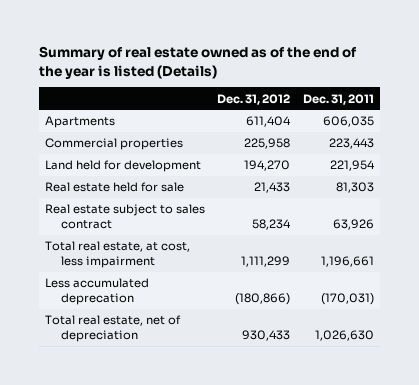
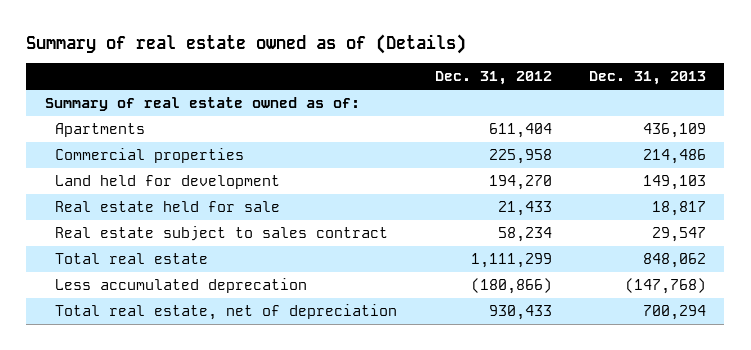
- Summary of real estate owned as of the end of the year is listed (Details)
+ Summary of real estate owned as of (Details)
- | Dec. 31, 2012 | Dec. 31, 2011
+ | Dec. 31, 2012 | Dec. 31, 2013
+ Summary of real estate owned as of:
- Total real estate, at cost, less impairment | 1,111,299 | 1,196,661
+ Total real estate | 1,111,299 | 848,062

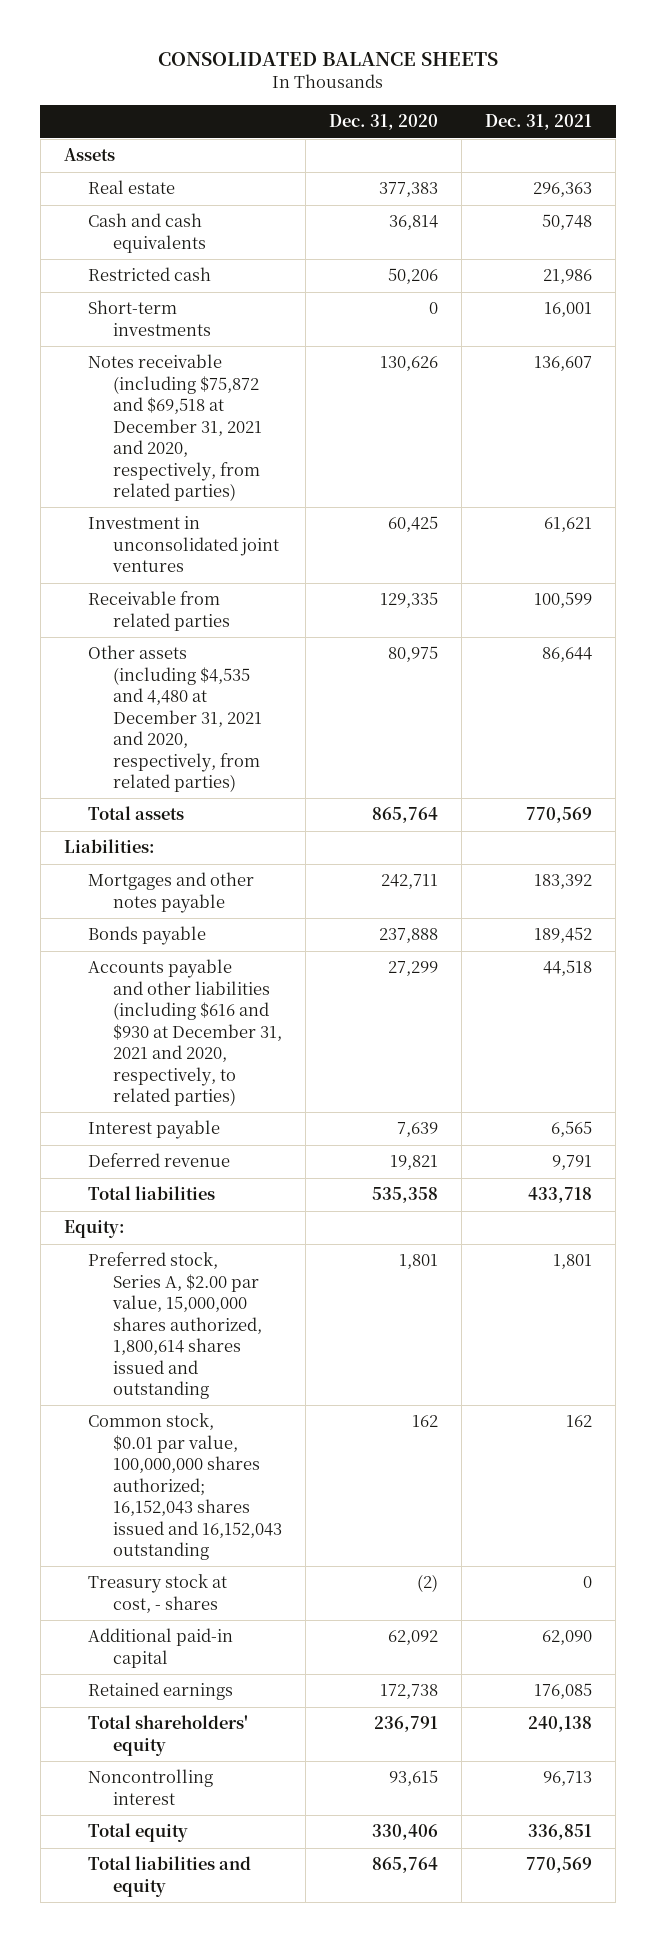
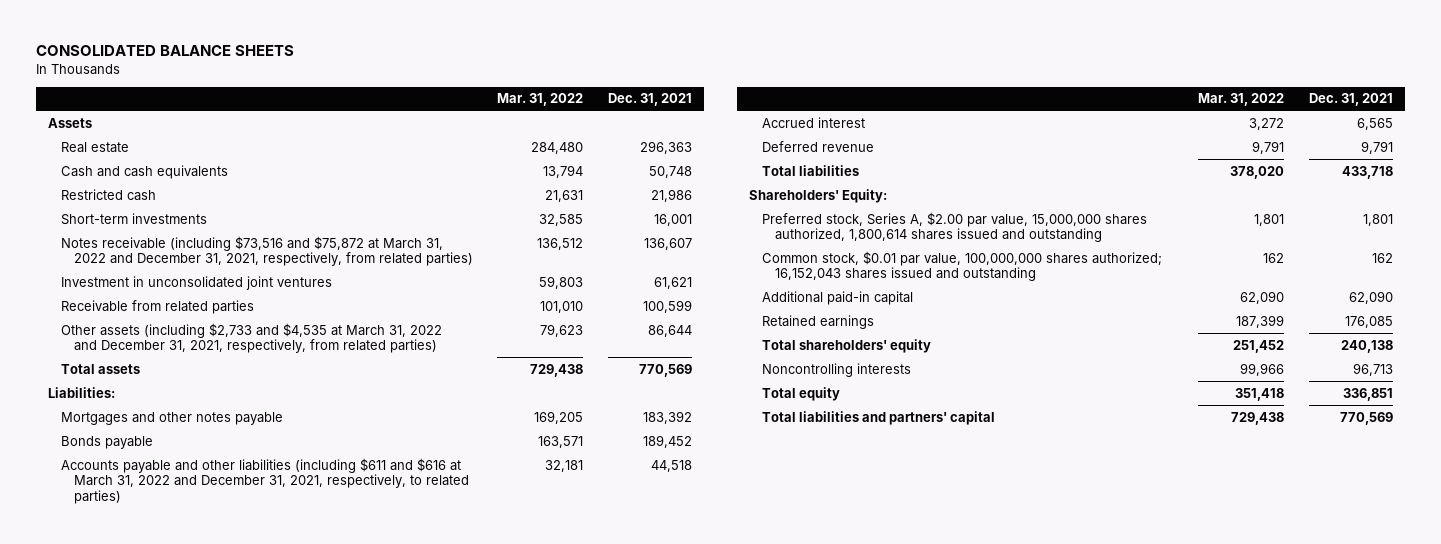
- | Dec. 31, 2020 | Dec. 31, 2021
+ | Mar. 31, 2022 | Dec. 31, 2021
- Notes receivable (including $75,872 and $69,518 at December 31, 2021 and 2020, respectively, from related parties) | 130,626 | 136,607
+ Notes receivable (including $73,516 and $75,872 at March 31, 2022 and December 31, 2021, respectively, from related parties) | 136,512 | 136,607
- Other assets (including $4,535 and 4,480 at December 31, 2021 and 2020, respectively, from related parties) | 80,975 | 86,644
+ Other assets (including $2,733 and $4,535 at March 31, 2022 and December 31, 2021, respectively, from related parties) | 79,623 | 86,644
- Accounts payable and other liabilities (including $616 and $930 at December 31, 2021 and 2020, respectively, to related parties) | 27,299 | 44,518
- Interest payable | 7,639 | 6,565
+ Accounts payable and other liabilities (including $611 and $616 at March 31, 2022 and December 31, 2021, respectively, to related parties) | 32,181 | 44,518
+ Accrued interest | 3,272 | 6,565
- Equity:
+ Shareholders' Equity:
- Common stock, $0.01 par value, 100,000,000 shares authorized; 16,152,043 shares issued and 16,152,043 outstanding | 162 | 162
- Treasury stock at cost, - shares | (2) | 0
+ Common stock, $0.01 par value, 100,000,000 shares authorized; 16,152,043 shares issued and outstanding | 162 | 162
- Noncontrolling interest | 93,615 | 96,713
+ Noncontrolling interests | 99,966 | 96,713
- Total liabilities and equity | 865,764 | 770,569
+ Total liabilities and partners' capital | 729,438 | 770,569

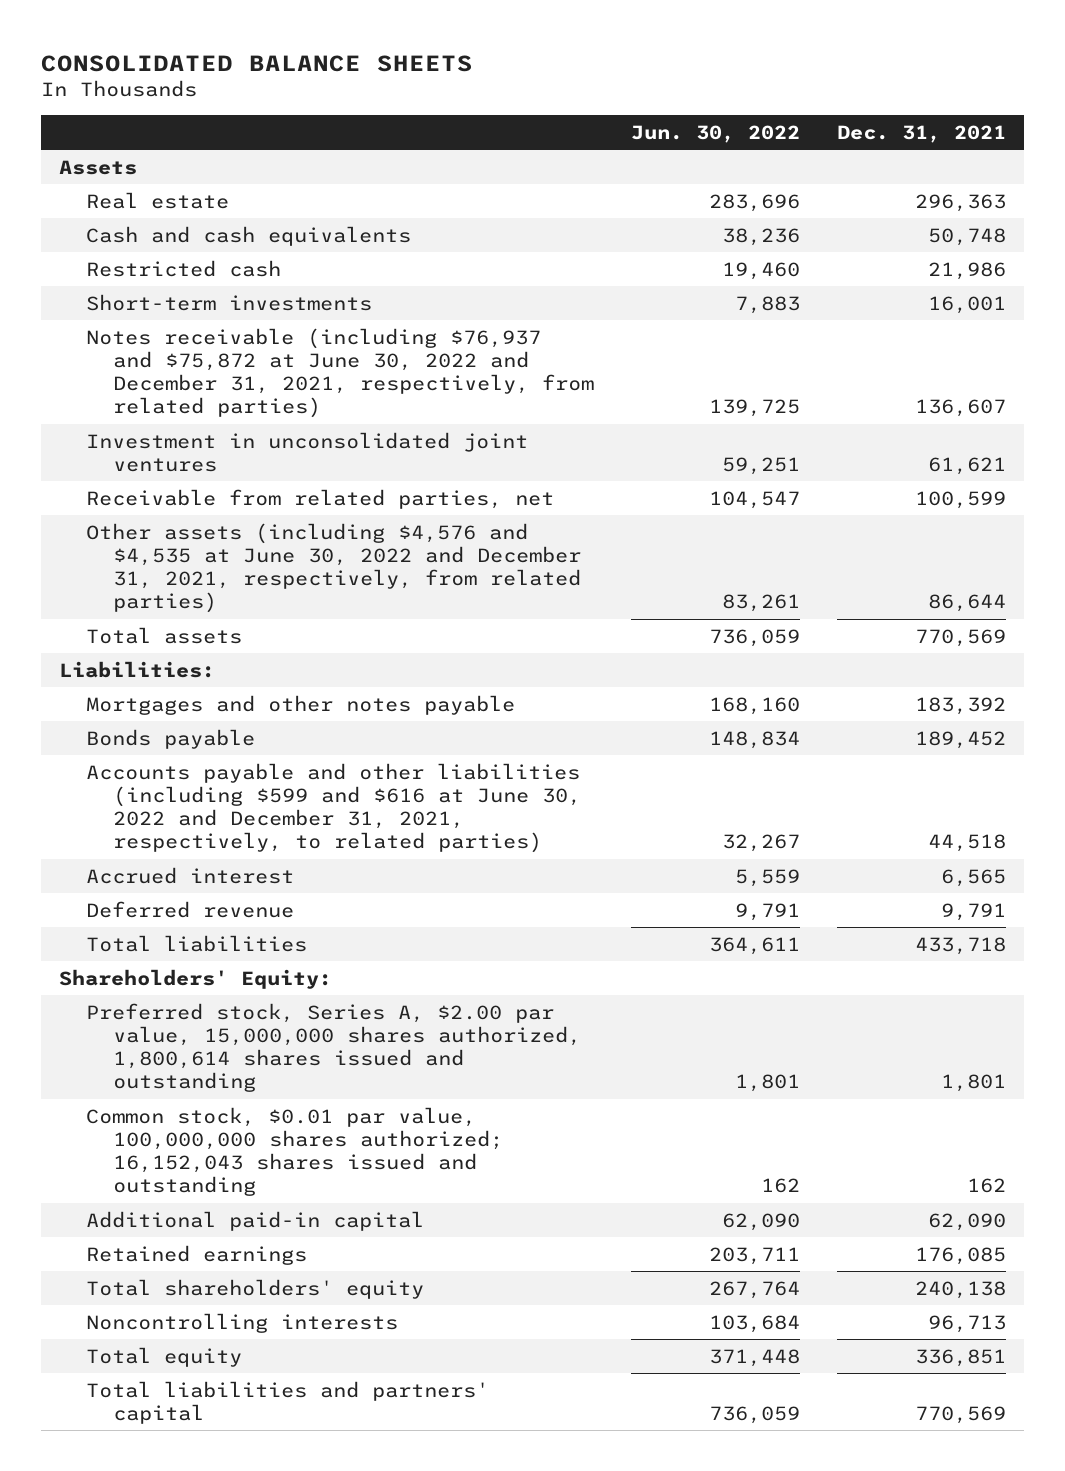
- | Mar. 31, 2022 | Dec. 31, 2021
+ | Jun. 30, 2022 | Dec. 31, 2021
- Notes receivable (including $73,516 and $75,872 at March 31, 2022 and December 31, 2021, respectively, from related parties) | 136,512 | 136,607
+ Notes receivable (including $76,937 and $75,872 at June 30, 2022 and December 31, 2021, respectively, from related parties) | 139,725 | 136,607
- Receivable from related parties | 101,010 | 100,599
- Other assets (including $2,733 and $4,535 at March 31, 2022 and December 31, 2021, respectively, from related parties) | 79,623 | 86,644
+ Receivable from related parties, net | 104,547 | 100,599
+ Other assets (including $4,576 and $4,535 at June 30, 2022 and December 31, 2021, respectively, from related parties) | 83,261 | 86,644
- Accounts payable and other liabilities (including $611 and $616 at March 31, 2022 and December 31, 2021, respectively, to related parties) | 32,181 | 44,518
+ Accounts payable and other liabilities (including $599 and $616 at June 30, 2022 and December 31, 2021, respectively, to related parties) | 32,267 | 44,518

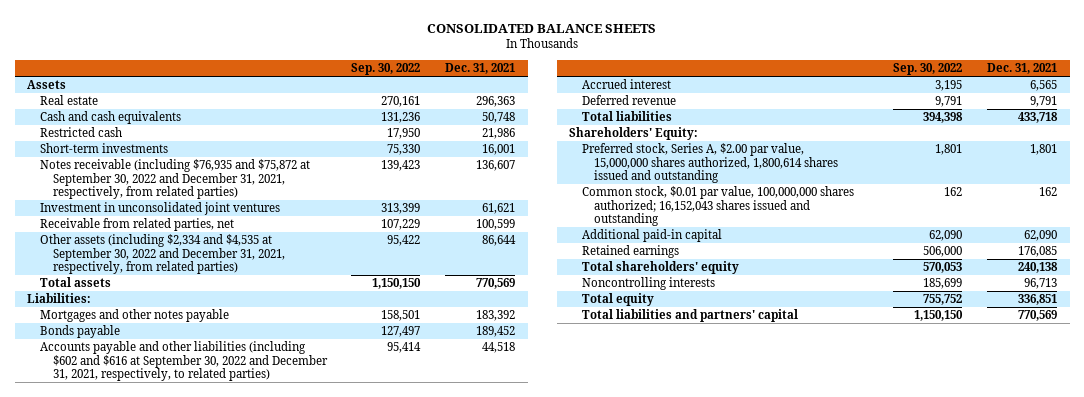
- | Jun. 30, 2022 | Dec. 31, 2021
+ | Sep. 30, 2022 | Dec. 31, 2021
- Notes receivable (including $76,937 and $75,872 at June 30, 2022 and December 31, 2021, respectively, from related parties) | 139,725 | 136,607
+ Notes receivable (including $76,935 and $75,872 at September 30, 2022 and December 31, 2021, respectively, from related parties) | 139,423 | 136,607
- Other assets (including $4,576 and $4,535 at June 30, 2022 and December 31, 2021, respectively, from related parties) | 83,261 | 86,644
+ Other assets (including $2,334 and $4,535 at September 30, 2022 and December 31, 2021, respectively, from related parties) | 95,422 | 86,644
- Accounts payable and other liabilities (including $599 and $616 at June 30, 2022 and December 31, 2021, respectively, to related parties) | 32,267 | 44,518
+ Accounts payable and other liabilities (including $602 and $616 at September 30, 2022 and December 31, 2021, respectively, to related parties) | 95,414 | 44,518

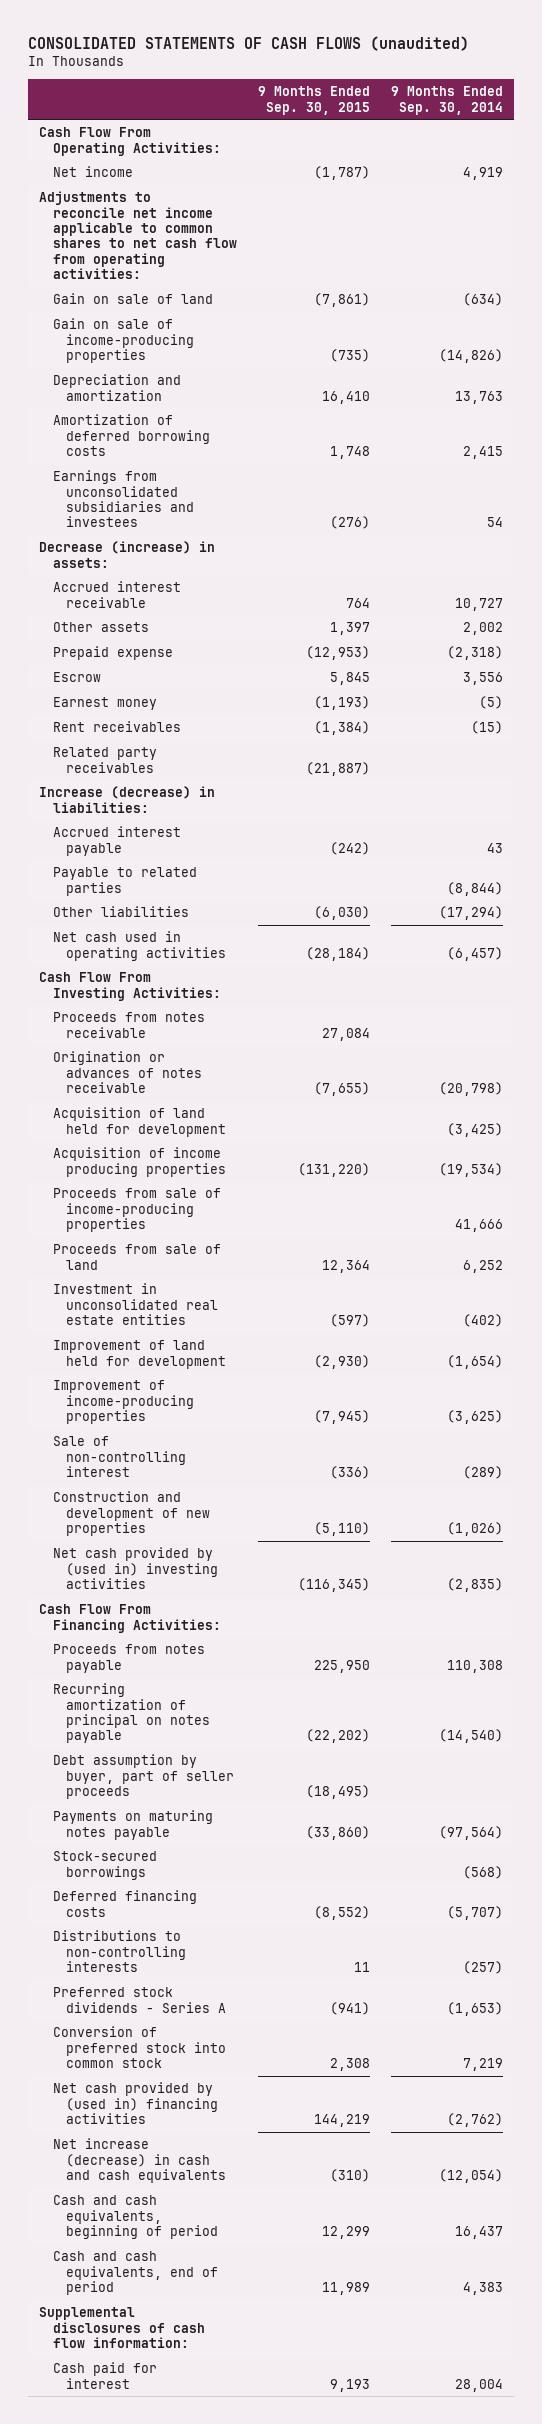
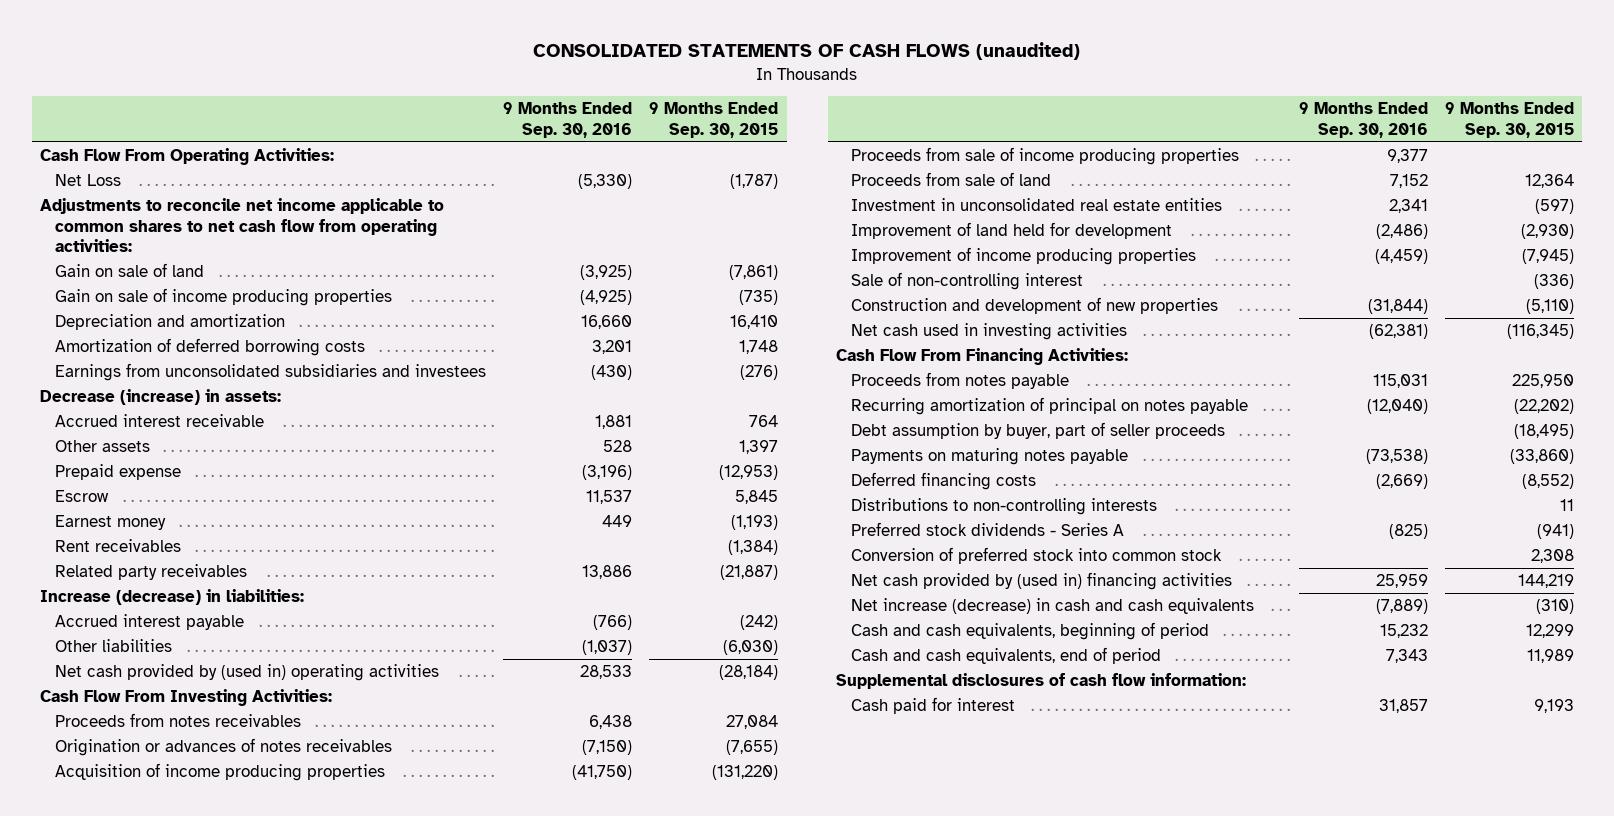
- | 9 Months Ended Sep. 30, 2015 | 9 Months Ended Sep. 30, 2014
+ | 9 Months Ended Sep. 30, 2016 | 9 Months Ended Sep. 30, 2015
- Net income | (1,787) | 4,919
+ Net Loss | (5,330) | (1,787)
- Gain on sale of income-producing properties | (735) | (14,826)
+ Gain on sale of income producing properties | (4,925) | (735)
- Payable to related parties | | (8,844)
- Net cash used in operating activities | (28,184) | (6,457)
+ Net cash provided by (used in) operating activities | 28,533 | (28,184)
- Proceeds from notes receivable | 27,084 |
- Origination or advances of notes receivable | (7,655) | (20,798)
- Acquisition of land held for development | | (3,425)
+ Proceeds from notes receivables | 6,438 | 27,084
+ Origination or advances of notes receivables | (7,150) | (7,655)
- Proceeds from sale of income-producing properties | | 41,666
+ Proceeds from sale of income producing properties | 9,377 |
- Improvement of income-producing properties | (7,945) | (3,625)
+ Improvement of income producing properties | (4,459) | (7,945)
- Net cash provided by (used in) investing activities | (116,345) | (2,835)
+ Net cash used in investing activities | (62,381) | (116,345)
- Stock-secured borrowings | | (568)

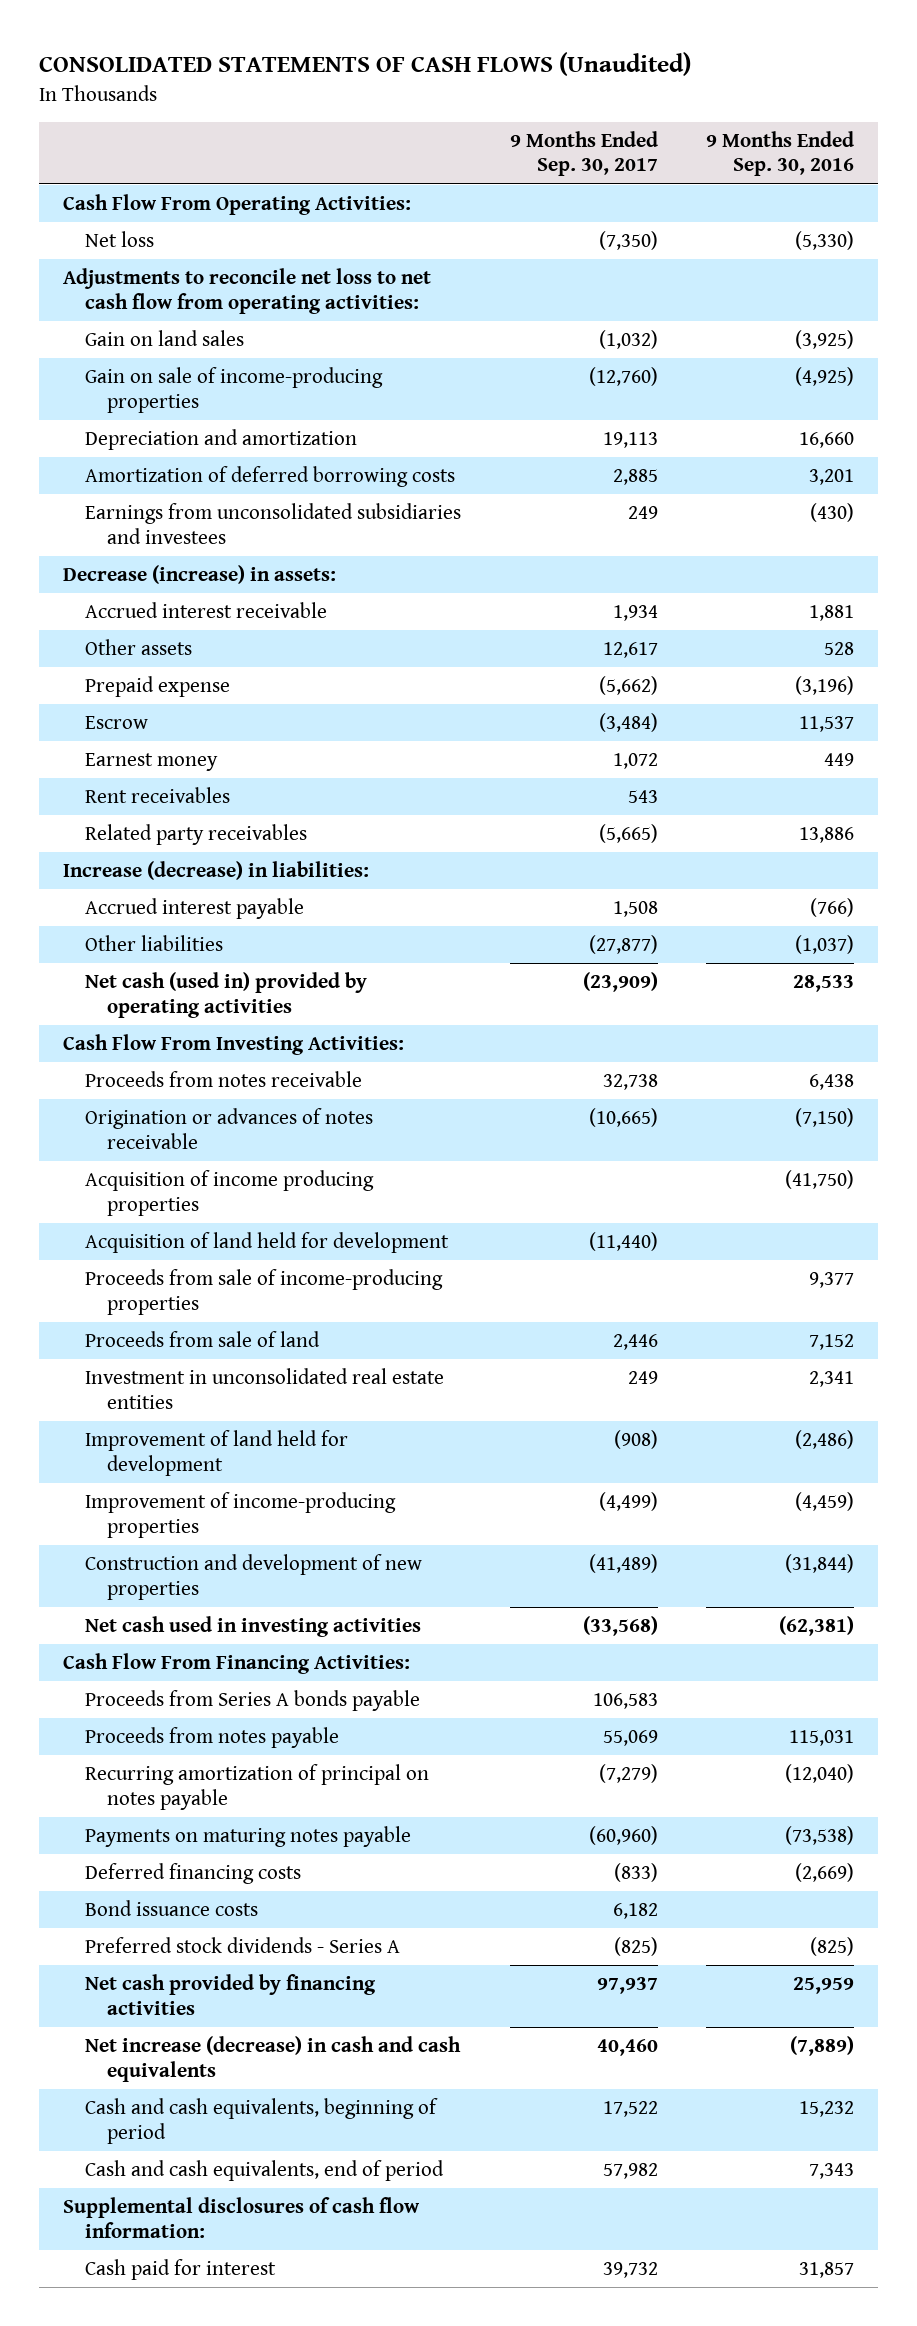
- CONSOLIDATED STATEMENTS OF CASH FLOWS (unaudited)
+ CONSOLIDATED STATEMENTS OF CASH FLOWS (Unaudited)
- | 9 Months Ended Sep. 30, 2016 | 9 Months Ended Sep. 30, 2015
+ | 9 Months Ended Sep. 30, 2017 | 9 Months Ended Sep. 30, 2016
- Net Loss | (5,330) | (1,787)
- Adjustments to reconcile net income applicable to common shares to net cash flow from operating activities:
- Gain on sale of land | (3,925) | (7,861)
- Gain on sale of income producing properties | (4,925) | (735)
+ Net loss | (7,350) | (5,330)
+ Adjustments to reconcile net loss to net cash flow from operating activities:
+ Gain on land sales | (1,032) | (3,925)
+ Gain on sale of income-producing properties | (12,760) | (4,925)
- Net cash provided by (used in) operating activities | 28,533 | (28,184)
+ Net cash (used in) provided by operating activities | (23,909) | 28,533
- Proceeds from notes receivables | 6,438 | 27,084
- Origination or advances of notes receivables | (7,150) | (7,655)
+ Proceeds from notes receivable | 32,738 | 6,438
+ Origination or advances of notes receivable | (10,665) | (7,150)
- Proceeds from sale of income producing properties | 9,377 |
+ Acquisition of land held for development | (11,440) |
+ Proceeds from sale of income-producing properties | | 9,377
- Improvement of income producing properties | (4,459) | (7,945)
- Sale of non-controlling interest | | (336)
+ Improvement of income-producing properties | (4,499) | (4,459)
+ Proceeds from Series A bonds payable | 106,583 |
- Debt assumption by buyer, part of seller proceeds | | (18,495)
- Distributions to non-controlling interests | | 11
+ Bond issuance costs | 6,182 |
- Conversion of preferred stock into common stock | | 2,308
- Net cash provided by (used in) financing activities | 25,959 | 144,219
+ Net cash provided by financing activities | 97,937 | 25,959

